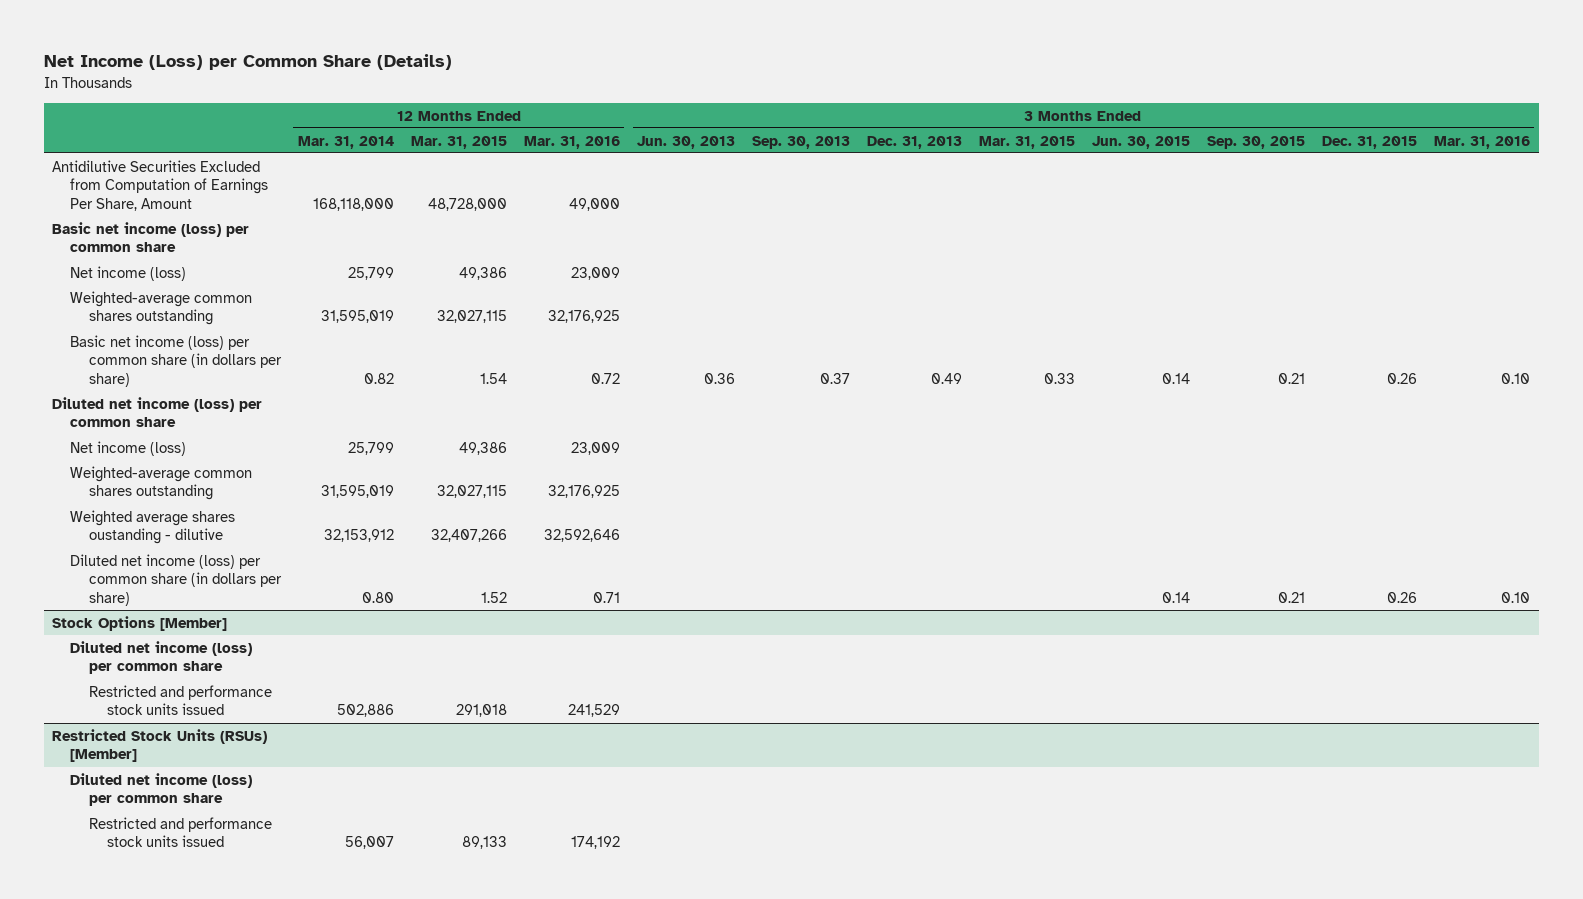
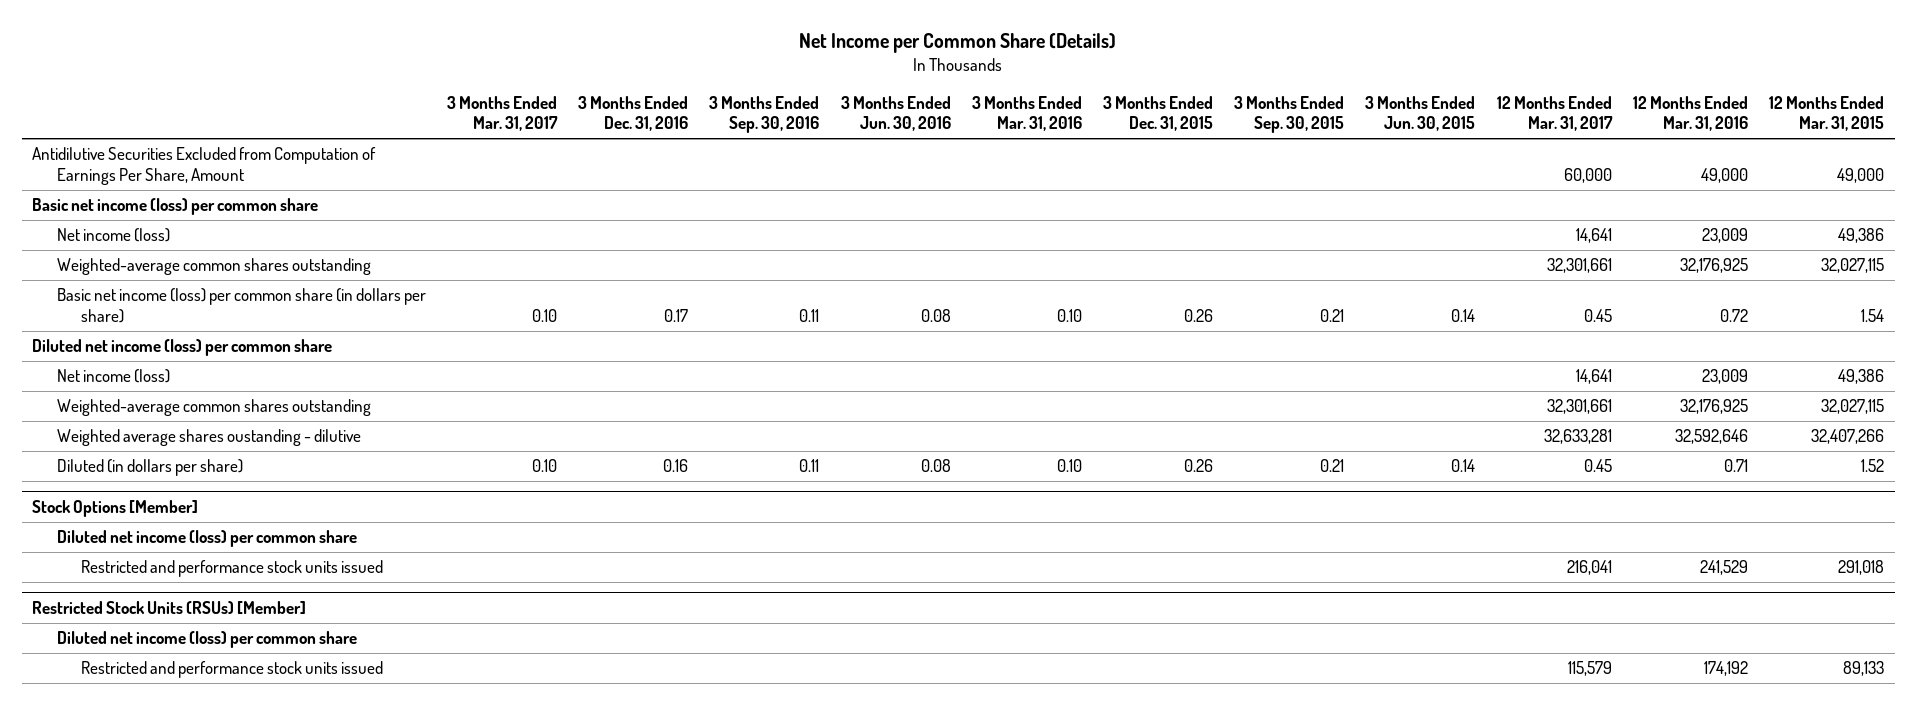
- Net Income (Loss) per Common Share (Details)
+ Net Income per Common Share (Details)
- | 12 Months Ended Mar. 31, 2014 | 12 Months Ended Mar. 31, 2015 | 12 Months Ended Mar. 31, 2016 | 3 Months Ended Jun. 30, 2013 | 3 Months Ended Sep. 30, 2013 | 3 Months Ended Dec. 31, 2013 | 3 Months Ended Mar. 31, 2015 | 3 Months Ended Jun. 30, 2015 | 3 Months Ended Sep. 30, 2015 | 3 Months Ended Dec. 31, 2015 | 3 Months Ended Mar. 31, 2016
+ | 3 Months Ended Mar. 31, 2017 | 3 Months Ended Dec. 31, 2016 | 3 Months Ended Sep. 30, 2016 | 3 Months Ended Jun. 30, 2016 | 3 Months Ended Mar. 31, 2016 | 3 Months Ended Dec. 31, 2015 | 3 Months Ended Sep. 30, 2015 | 3 Months Ended Jun. 30, 2015 | 12 Months Ended Mar. 31, 2017 | 12 Months Ended Mar. 31, 2016 | 12 Months Ended Mar. 31, 2015
- Antidilutive Securities Excluded from Computation of Earnings Per Share, Amount | 168,118,000 | 48,728,000 | 49,000 | | | | | | | |
+ Antidilutive Securities Excluded from Computation of Earnings Per Share, Amount | | | | | | | | | 60,000 | 49,000 | 49,000
- Diluted net income (loss) per common share (in dollars per share) | 0.80 | 1.52 | 0.71 | | | | | 0.14 | 0.21 | 0.26 | 0.10
+ Diluted (in dollars per share) | 0.10 | 0.16 | 0.11 | 0.08 | 0.10 | 0.26 | 0.21 | 0.14 | 0.45 | 0.71 | 1.52

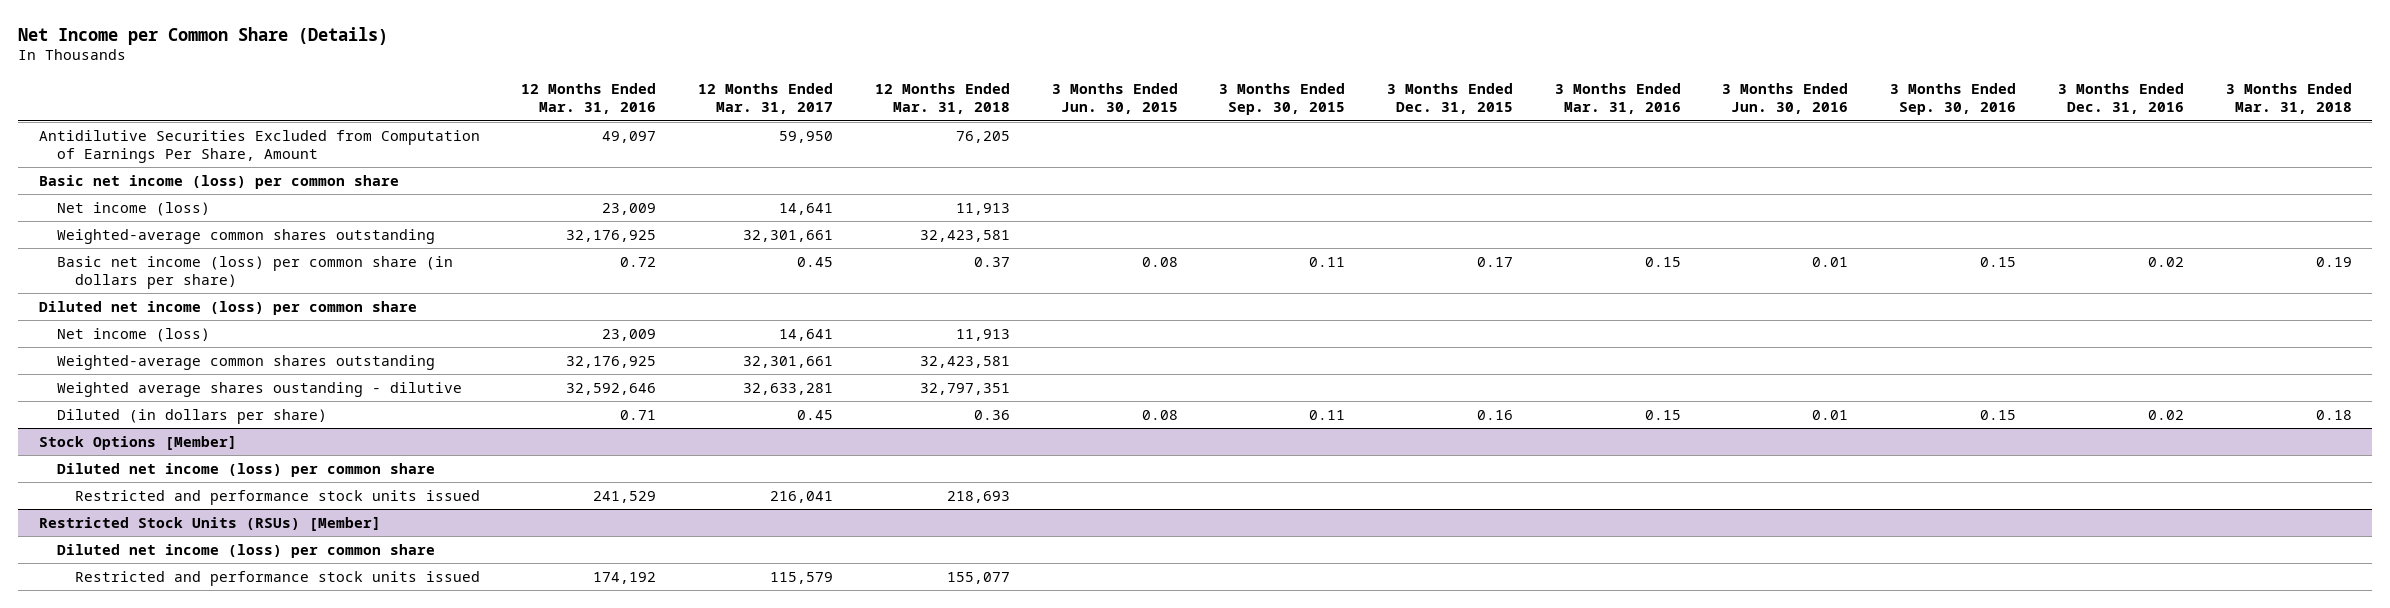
- | 3 Months Ended Mar. 31, 2017 | 3 Months Ended Dec. 31, 2016 | 3 Months Ended Sep. 30, 2016 | 3 Months Ended Jun. 30, 2016 | 3 Months Ended Mar. 31, 2016 | 3 Months Ended Dec. 31, 2015 | 3 Months Ended Sep. 30, 2015 | 3 Months Ended Jun. 30, 2015 | 12 Months Ended Mar. 31, 2017 | 12 Months Ended Mar. 31, 2016 | 12 Months Ended Mar. 31, 2015
+ | 12 Months Ended Mar. 31, 2016 | 12 Months Ended Mar. 31, 2017 | 12 Months Ended Mar. 31, 2018 | 3 Months Ended Jun. 30, 2015 | 3 Months Ended Sep. 30, 2015 | 3 Months Ended Dec. 31, 2015 | 3 Months Ended Mar. 31, 2016 | 3 Months Ended Jun. 30, 2016 | 3 Months Ended Sep. 30, 2016 | 3 Months Ended Dec. 31, 2016 | 3 Months Ended Mar. 31, 2018
- Antidilutive Securities Excluded from Computation of Earnings Per Share, Amount | | | | | | | | | 60,000 | 49,000 | 49,000
+ Antidilutive Securities Excluded from Computation of Earnings Per Share, Amount | 49,097 | 59,950 | 76,205 | | | | | | | |
- Basic net income (loss) per common share (in dollars per share) | 0.10 | 0.17 | 0.11 | 0.08 | 0.10 | 0.26 | 0.21 | 0.14 | 0.45 | 0.72 | 1.54
+ Basic net income (loss) per common share (in dollars per share) | 0.72 | 0.45 | 0.37 | 0.08 | 0.11 | 0.17 | 0.15 | 0.01 | 0.15 | 0.02 | 0.19
- Diluted (in dollars per share) | 0.10 | 0.16 | 0.11 | 0.08 | 0.10 | 0.26 | 0.21 | 0.14 | 0.45 | 0.71 | 1.52
+ Diluted (in dollars per share) | 0.71 | 0.45 | 0.36 | 0.08 | 0.11 | 0.16 | 0.15 | 0.01 | 0.15 | 0.02 | 0.18

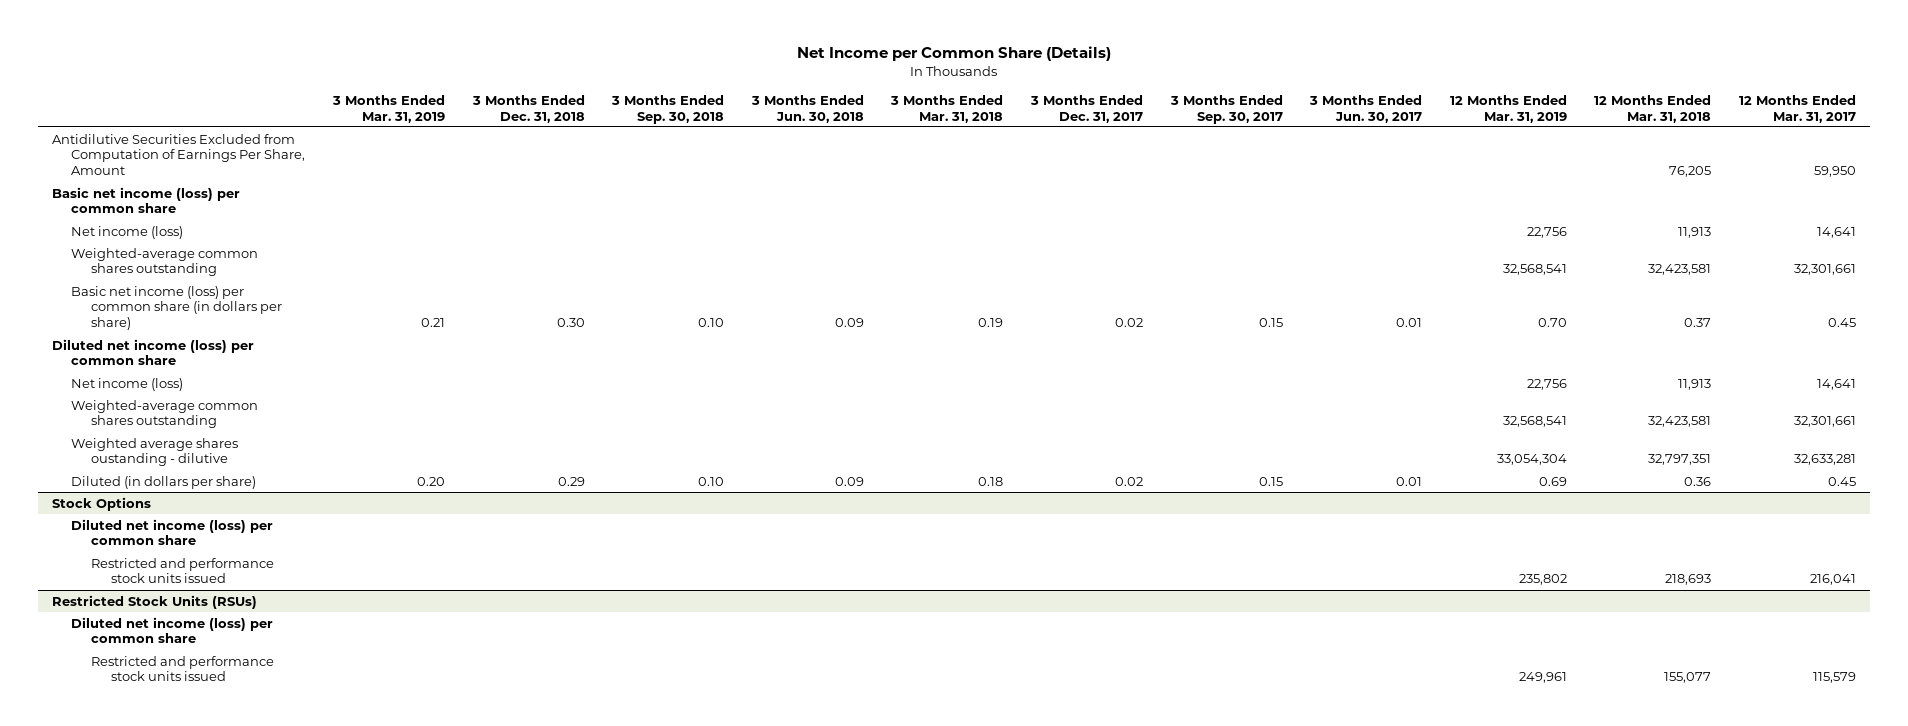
- | 12 Months Ended Mar. 31, 2016 | 12 Months Ended Mar. 31, 2017 | 12 Months Ended Mar. 31, 2018 | 3 Months Ended Jun. 30, 2015 | 3 Months Ended Sep. 30, 2015 | 3 Months Ended Dec. 31, 2015 | 3 Months Ended Mar. 31, 2016 | 3 Months Ended Jun. 30, 2016 | 3 Months Ended Sep. 30, 2016 | 3 Months Ended Dec. 31, 2016 | 3 Months Ended Mar. 31, 2018
+ | 3 Months Ended Mar. 31, 2019 | 3 Months Ended Dec. 31, 2018 | 3 Months Ended Sep. 30, 2018 | 3 Months Ended Jun. 30, 2018 | 3 Months Ended Mar. 31, 2018 | 3 Months Ended Dec. 31, 2017 | 3 Months Ended Sep. 30, 2017 | 3 Months Ended Jun. 30, 2017 | 12 Months Ended Mar. 31, 2019 | 12 Months Ended Mar. 31, 2018 | 12 Months Ended Mar. 31, 2017
- Stock Options [Member]
+ Stock Options
- Restricted Stock Units (RSUs) [Member]
+ Restricted Stock Units (RSUs)

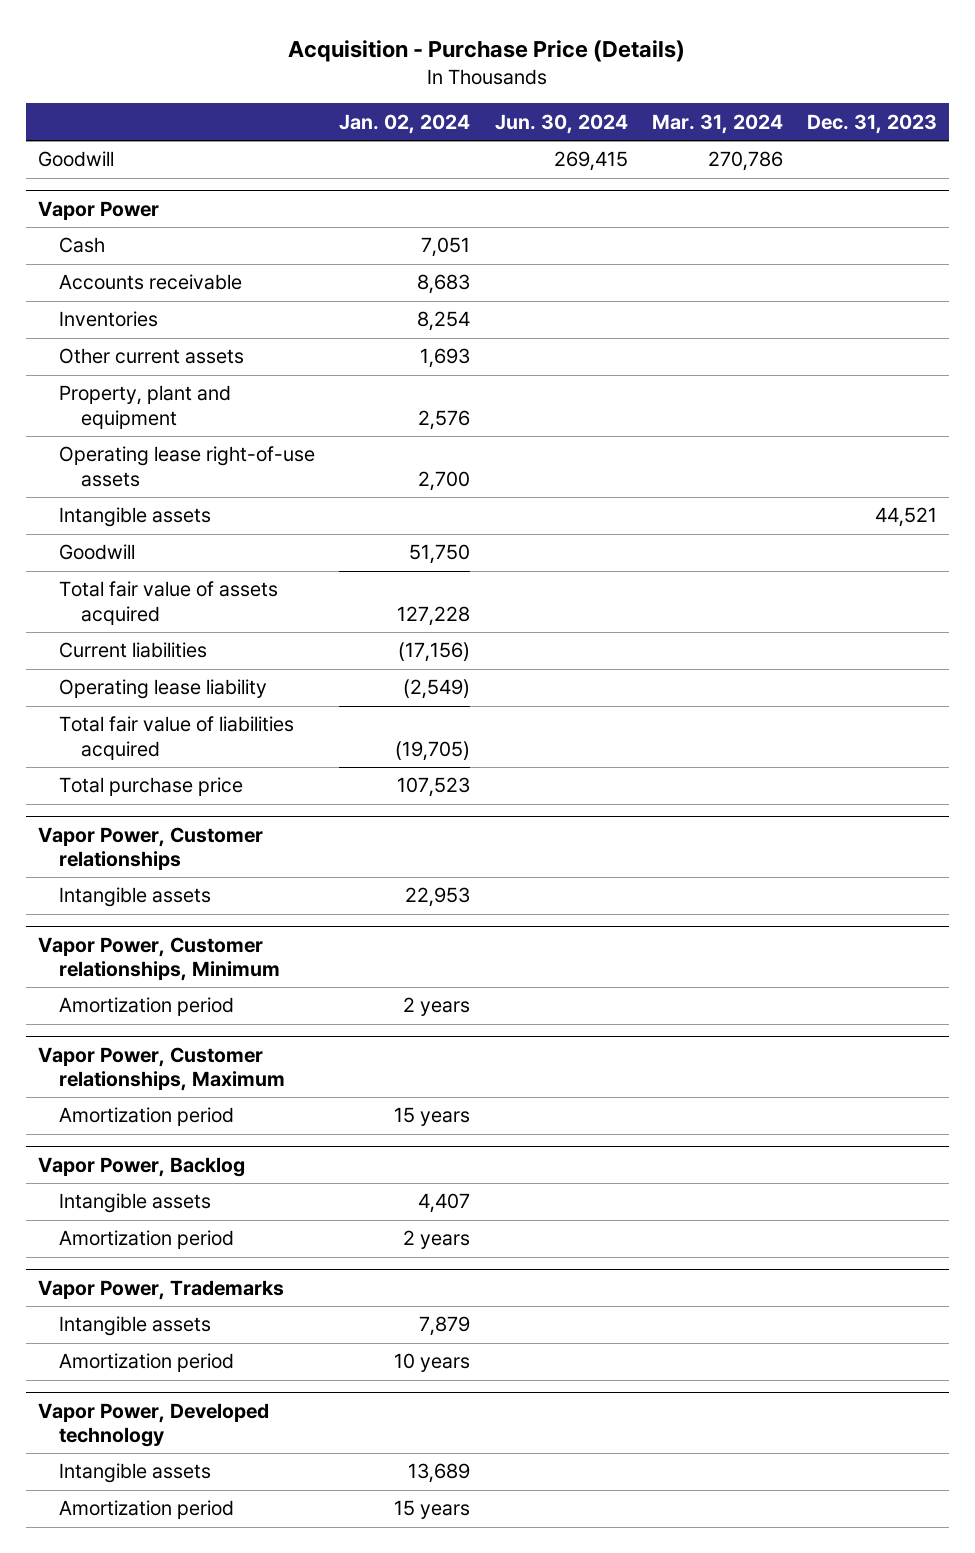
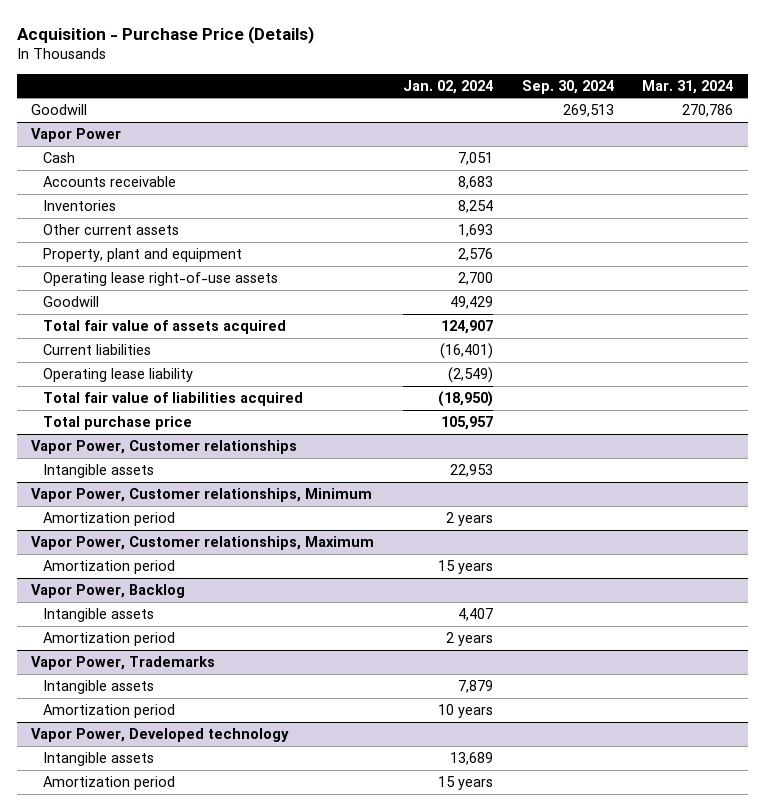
- | Jan. 02, 2024 | Jun. 30, 2024 | Mar. 31, 2024 | Dec. 31, 2023
+ | Jan. 02, 2024 | Sep. 30, 2024 | Mar. 31, 2024
@ Vapor Power
- Intangible assets | | | | 44,521
- Goodwill | 51,750 | | |
- Total fair value of assets acquired | 127,228 | | |
- Current liabilities | (17,156) | | |
+ Goodwill | 49,429 | |
+ Total fair value of assets acquired | 124,907 | |
+ Current liabilities | (16,401) | |
- Total fair value of liabilities acquired | (19,705) | | |
- Total purchase price | 107,523 | | |
+ Total fair value of liabilities acquired | (18,950) | |
+ Total purchase price | 105,957 | |

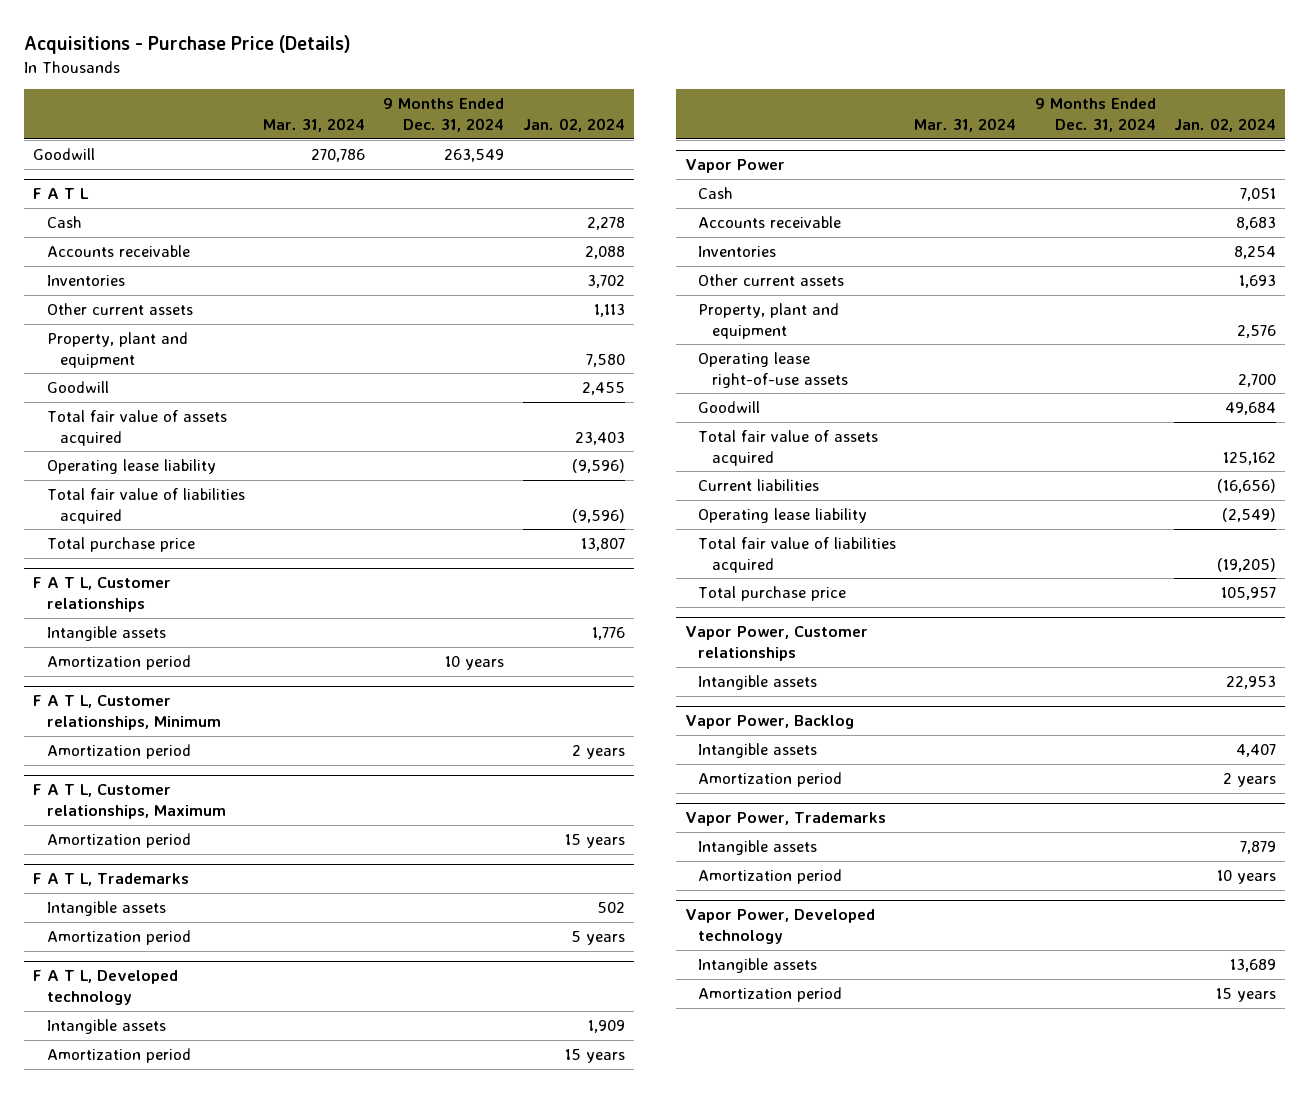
- Acquisition - Purchase Price (Details)
+ Acquisitions - Purchase Price (Details)
- | Jan. 02, 2024 | Sep. 30, 2024 | Mar. 31, 2024
+ | Mar. 31, 2024 | 9 Months Ended Dec. 31, 2024 | Jan. 02, 2024
+ F A T L
+ Cash | | | 2,278
+ Accounts receivable | | | 2,088
+ Inventories | | | 3,702
+ Other current assets | | | 1,113
+ Property, plant and equipment | | | 7,580
+ Goodwill | | | 2,455
+ Total fair value of assets acquired | | | 23,403
+ Operating lease liability | | | (9,596)
+ Total fair value of liabilities acquired | | | (9,596)
+ Total purchase price | | | 13,807
+ F A T L, Customer relationships
+ Intangible assets | | | 1,776
+ Amortization period | | 10 years |
+ F A T L, Customer relationships, Minimum
+ Amortization period | | | 2 years
+ F A T L, Customer relationships, Maximum
+ Amortization period | | | 15 years
+ F A T L, Trademarks
+ Intangible assets | | | 502
+ Amortization period | | | 5 years
+ F A T L, Developed technology
+ Intangible assets | | | 1,909
+ Amortization period | | | 15 years
@ Vapor Power
- Goodwill | 49,429 | |
- Total fair value of assets acquired | 124,907 | |
- Current liabilities | (16,401) | |
+ Goodwill | | | 49,684
+ Total fair value of assets acquired | | | 125,162
+ Current liabilities | | | (16,656)
- Total fair value of liabilities acquired | (18,950) | |
+ Total fair value of liabilities acquired | | | (19,205)
- Vapor Power, Customer relationships, Minimum
- Amortization period | 2 years | |
- Vapor Power, Customer relationships, Maximum
- Amortization period | 15 years | |

